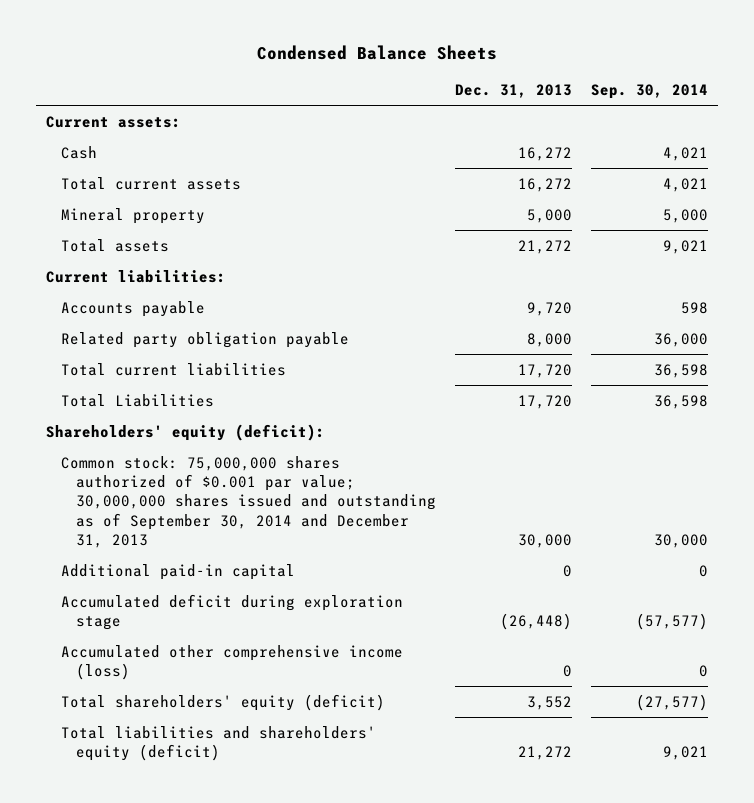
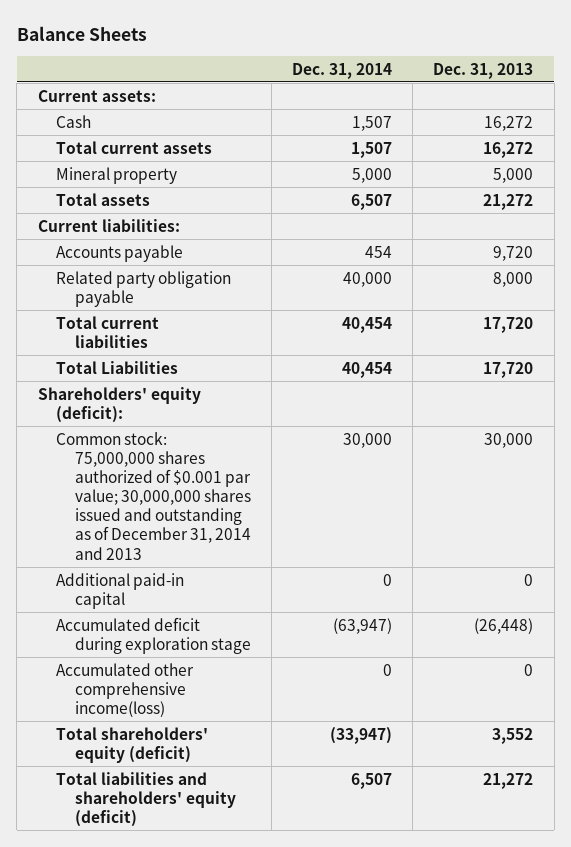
- Condensed Balance Sheets
+ Balance Sheets
- | Dec. 31, 2013 | Sep. 30, 2014
+ | Dec. 31, 2014 | Dec. 31, 2013
- Common stock: 75,000,000 shares authorized of $0.001 par value; 30,000,000 shares issued and outstanding as of September 30, 2014 and December 31, 2013 | 30,000 | 30,000
+ Common stock: 75,000,000 shares authorized of $0.001 par value; 30,000,000 shares issued and outstanding as of December 31, 2014 and 2013 | 30,000 | 30,000
- Accumulated other comprehensive income (loss) | 0 | 0
+ Accumulated other comprehensive income(loss) | 0 | 0

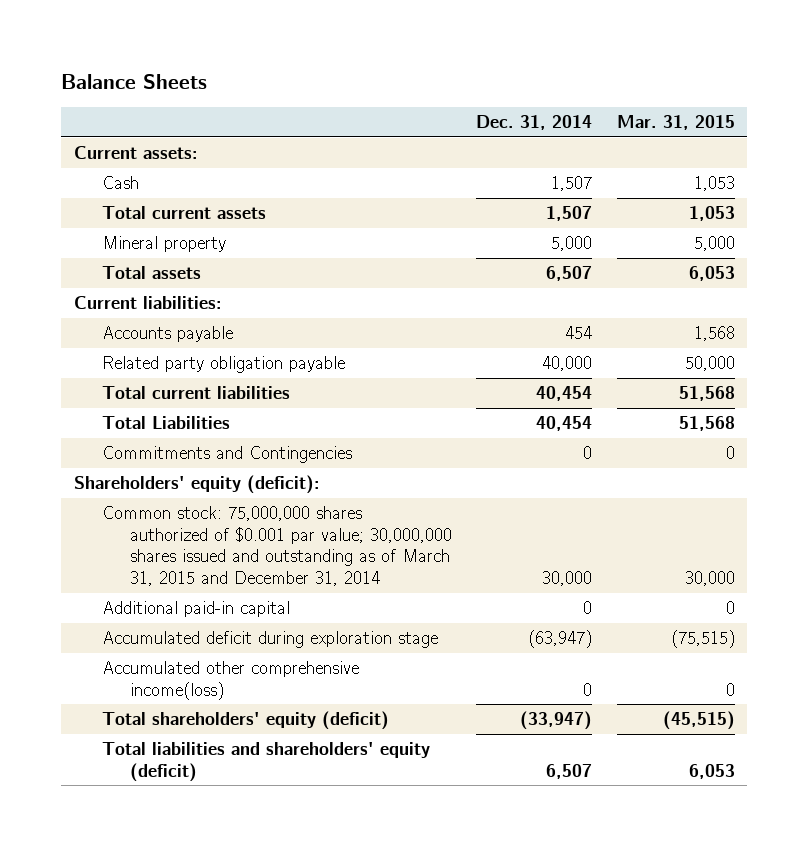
- | Dec. 31, 2014 | Dec. 31, 2013
+ | Dec. 31, 2014 | Mar. 31, 2015
+ Commitments and Contingencies | 0 | 0
- Common stock: 75,000,000 shares authorized of $0.001 par value; 30,000,000 shares issued and outstanding as of December 31, 2014 and 2013 | 30,000 | 30,000
+ Common stock: 75,000,000 shares authorized of $0.001 par value; 30,000,000 shares issued and outstanding as of March 31, 2015 and December 31, 2014 | 30,000 | 30,000

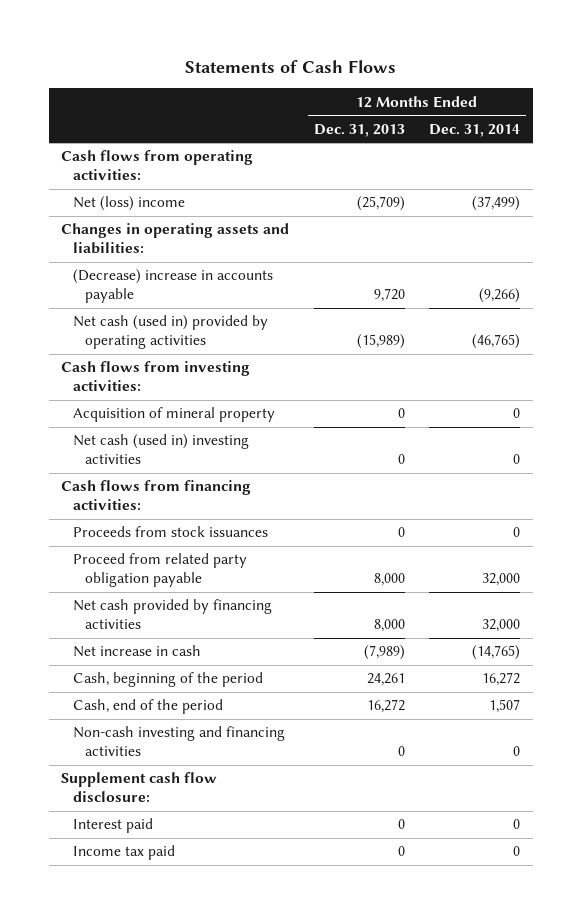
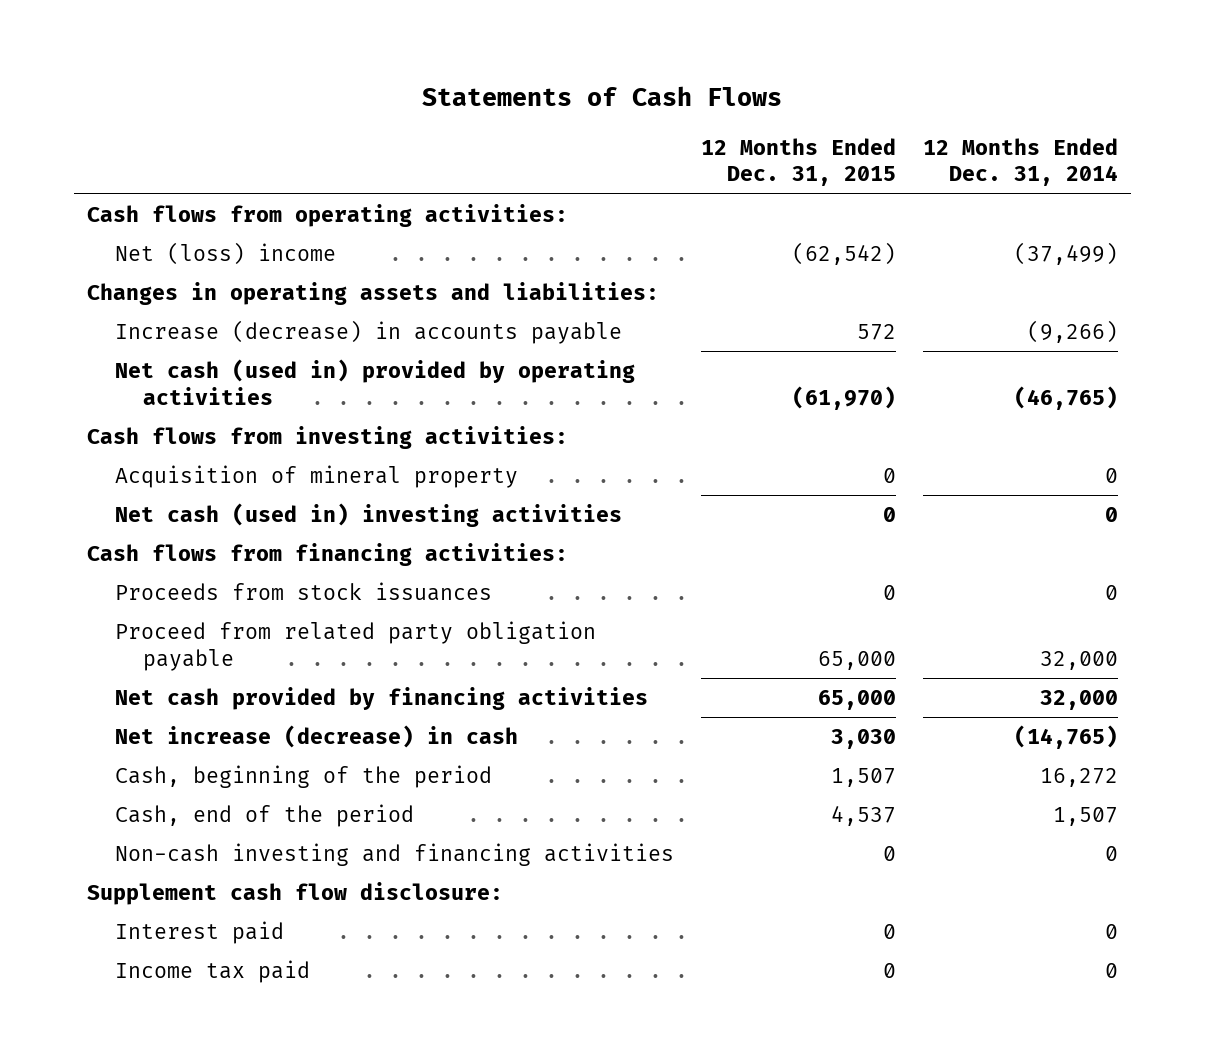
- | 12 Months Ended Dec. 31, 2013 | 12 Months Ended Dec. 31, 2014
+ | 12 Months Ended Dec. 31, 2015 | 12 Months Ended Dec. 31, 2014
- (Decrease) increase in accounts payable | 9,720 | (9,266)
+ Increase (decrease) in accounts payable | 572 | (9,266)
- Net increase in cash | (7,989) | (14,765)
+ Net increase (decrease) in cash | 3,030 | (14,765)

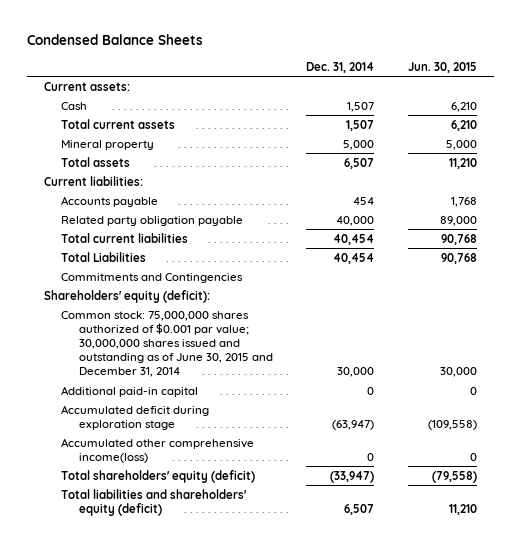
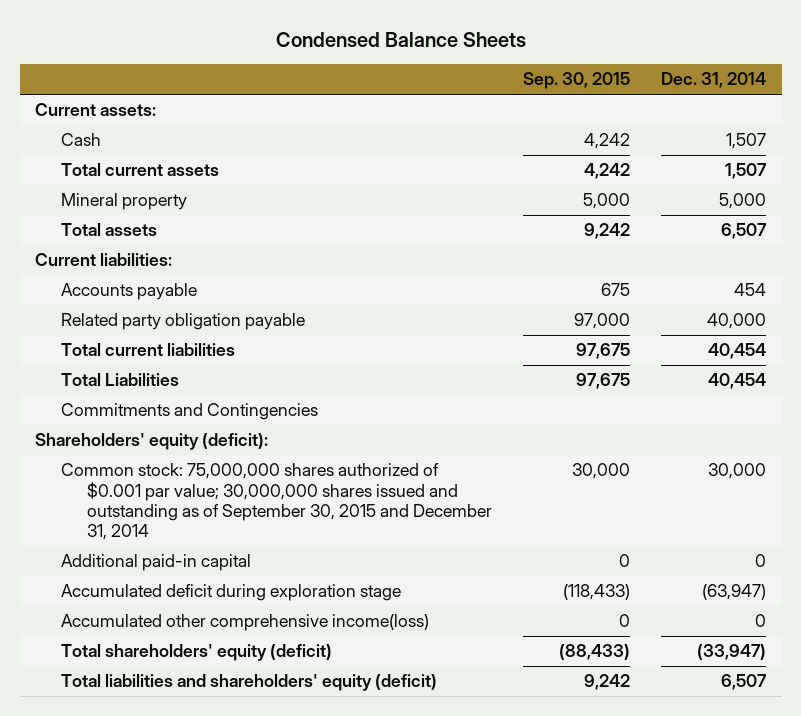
- | Dec. 31, 2014 | Jun. 30, 2015
+ | Sep. 30, 2015 | Dec. 31, 2014
- Common stock: 75,000,000 shares authorized of $0.001 par value; 30,000,000 shares issued and outstanding as of June 30, 2015 and December 31, 2014 | 30,000 | 30,000
+ Common stock: 75,000,000 shares authorized of $0.001 par value; 30,000,000 shares issued and outstanding as of September 30, 2015 and December 31, 2014 | 30,000 | 30,000

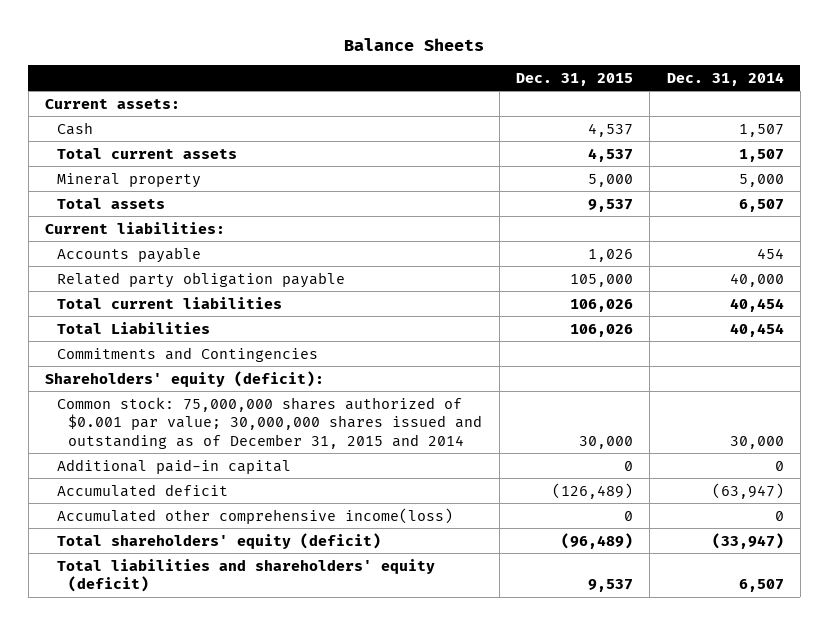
- Condensed Balance Sheets
+ Balance Sheets
- | Sep. 30, 2015 | Dec. 31, 2014
+ | Dec. 31, 2015 | Dec. 31, 2014
- Common stock: 75,000,000 shares authorized of $0.001 par value; 30,000,000 shares issued and outstanding as of September 30, 2015 and December 31, 2014 | 30,000 | 30,000
+ Common stock: 75,000,000 shares authorized of $0.001 par value; 30,000,000 shares issued and outstanding as of December 31, 2015 and 2014 | 30,000 | 30,000
- Accumulated deficit during exploration stage | (118,433) | (63,947)
+ Accumulated deficit | (126,489) | (63,947)

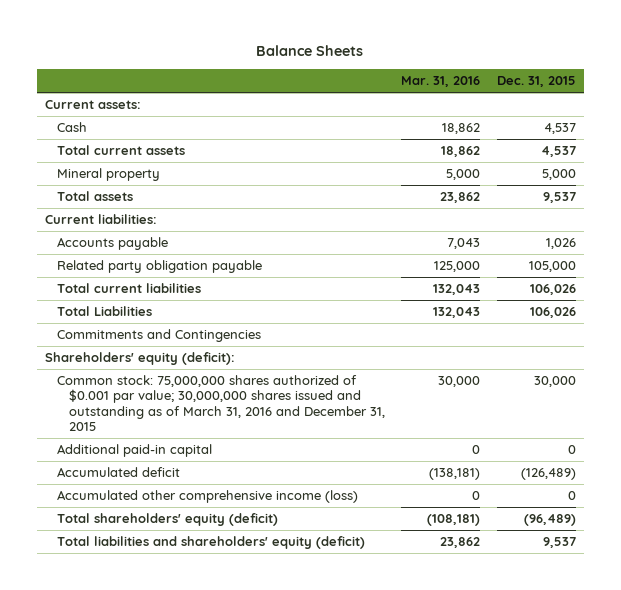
- | Dec. 31, 2015 | Dec. 31, 2014
+ | Mar. 31, 2016 | Dec. 31, 2015
- Common stock: 75,000,000 shares authorized of $0.001 par value; 30,000,000 shares issued and outstanding as of December 31, 2015 and 2014 | 30,000 | 30,000
+ Common stock: 75,000,000 shares authorized of $0.001 par value; 30,000,000 shares issued and outstanding as of March 31, 2016 and December 31, 2015 | 30,000 | 30,000
- Accumulated other comprehensive income(loss) | 0 | 0
+ Accumulated other comprehensive income (loss) | 0 | 0

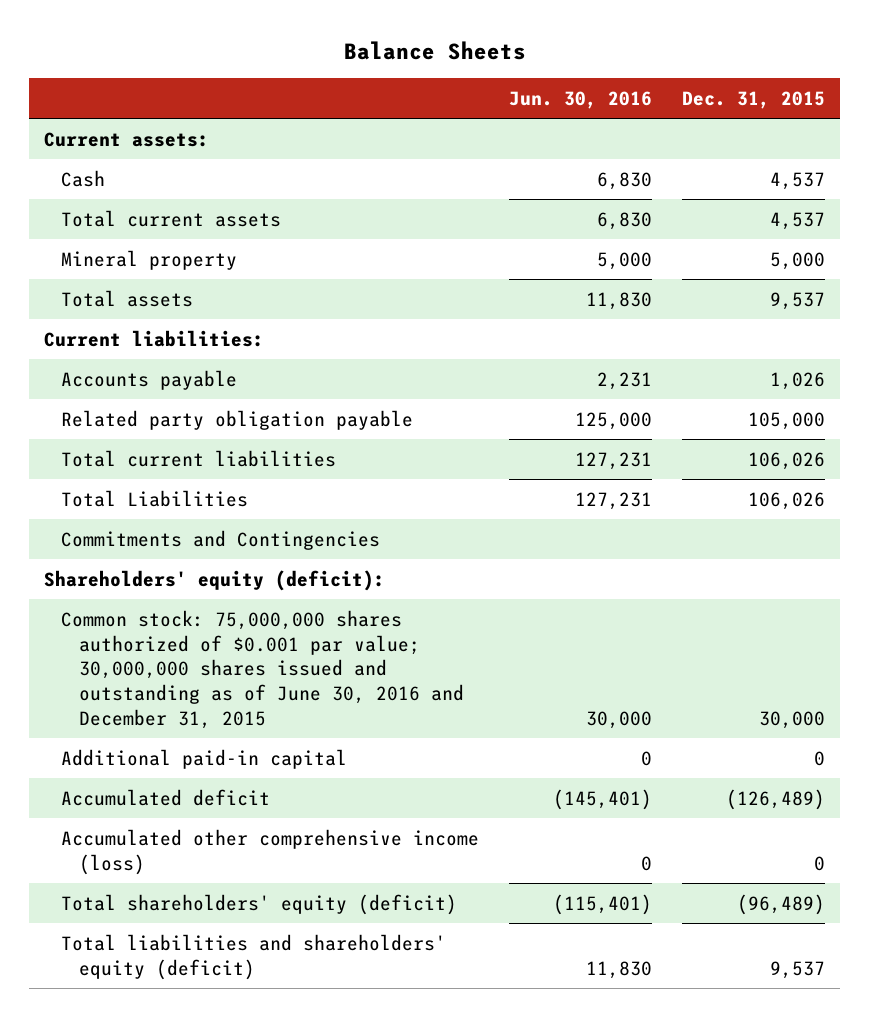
- | Mar. 31, 2016 | Dec. 31, 2015
+ | Jun. 30, 2016 | Dec. 31, 2015
- Common stock: 75,000,000 shares authorized of $0.001 par value; 30,000,000 shares issued and outstanding as of March 31, 2016 and December 31, 2015 | 30,000 | 30,000
+ Common stock: 75,000,000 shares authorized of $0.001 par value; 30,000,000 shares issued and outstanding as of June 30, 2016 and December 31, 2015 | 30,000 | 30,000

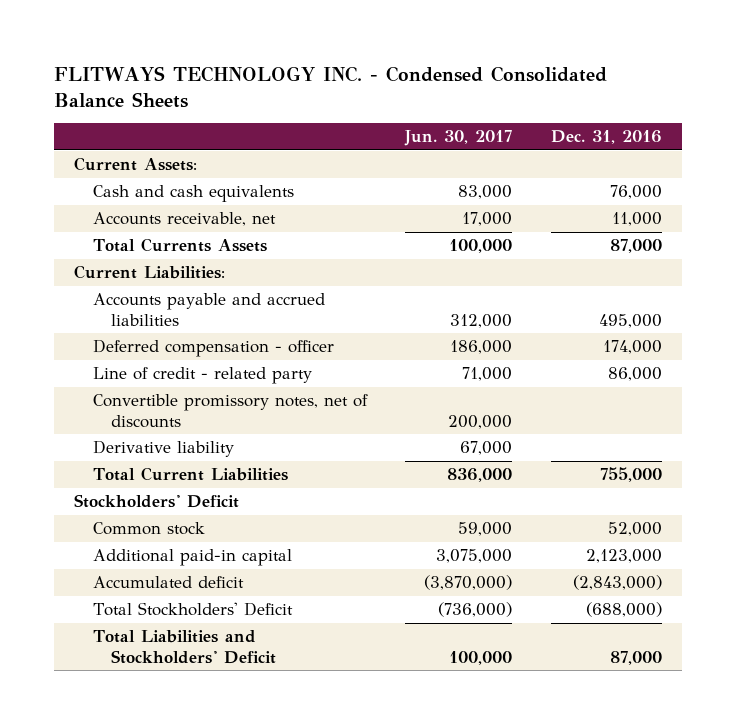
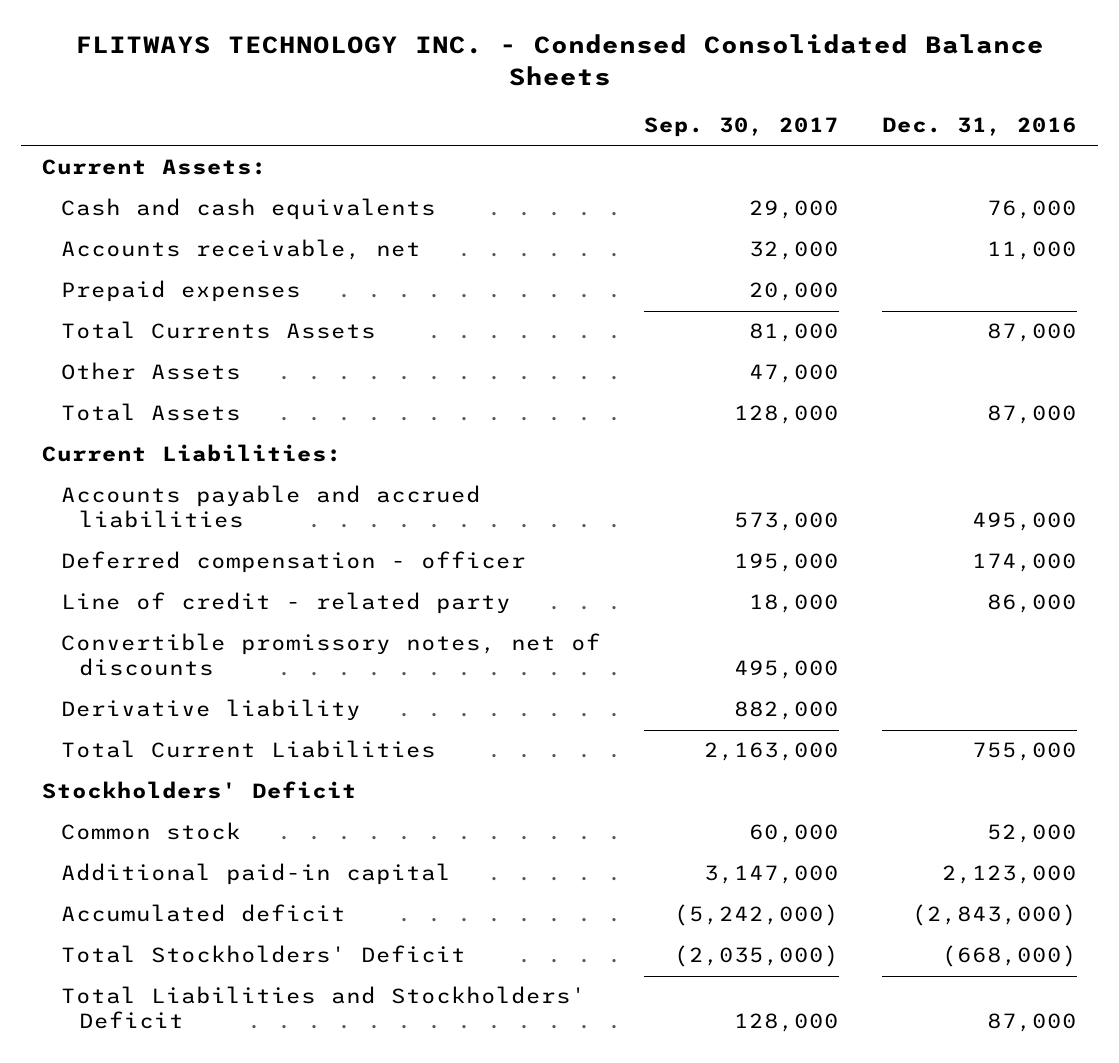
- | Jun. 30, 2017 | Dec. 31, 2016
+ | Sep. 30, 2017 | Dec. 31, 2016
+ Prepaid expenses | 20,000 |
+ Other Assets | 47,000 |
+ Total Assets | 128,000 | 87,000
- Total Stockholders' Deficit | (736,000) | (688,000)
+ Total Stockholders' Deficit | (2,035,000) | (668,000)

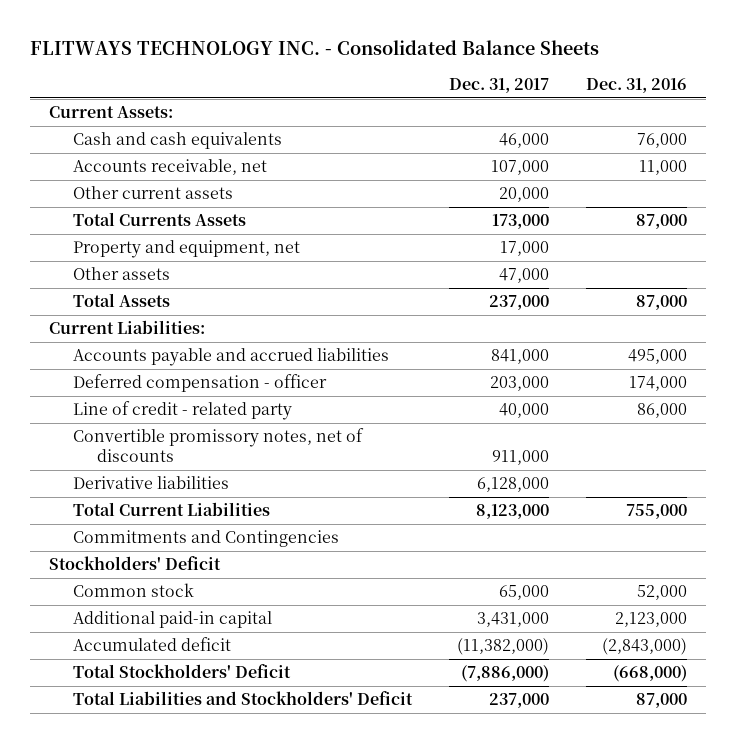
- FLITWAYS TECHNOLOGY INC. - Condensed Consolidated Balance Sheets
+ FLITWAYS TECHNOLOGY INC. - Consolidated Balance Sheets
- | Sep. 30, 2017 | Dec. 31, 2016
+ | Dec. 31, 2017 | Dec. 31, 2016
- Prepaid expenses | 20,000 |
+ Other current assets | 20,000 |
- Other Assets | 47,000 |
+ Property and equipment, net | 17,000 |
+ Other assets | 47,000 |
- Derivative liability | 882,000 |
+ Derivative liabilities | 6,128,000 |
+ Commitments and Contingencies

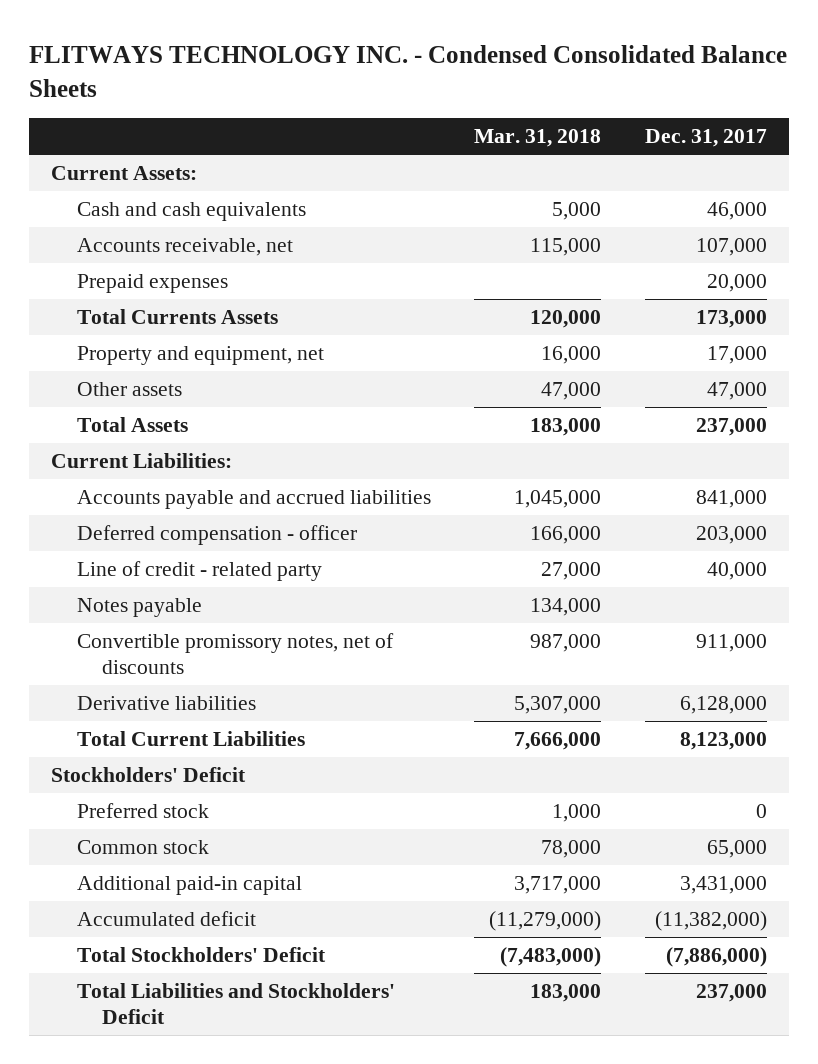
- FLITWAYS TECHNOLOGY INC. - Consolidated Balance Sheets
+ FLITWAYS TECHNOLOGY INC. - Condensed Consolidated Balance Sheets
- | Dec. 31, 2017 | Dec. 31, 2016
+ | Mar. 31, 2018 | Dec. 31, 2017
- Other current assets | 20,000 |
+ Prepaid expenses | | 20,000
+ Notes payable | 134,000 |
- Commitments and Contingencies
+ Preferred stock | 1,000 | 0

